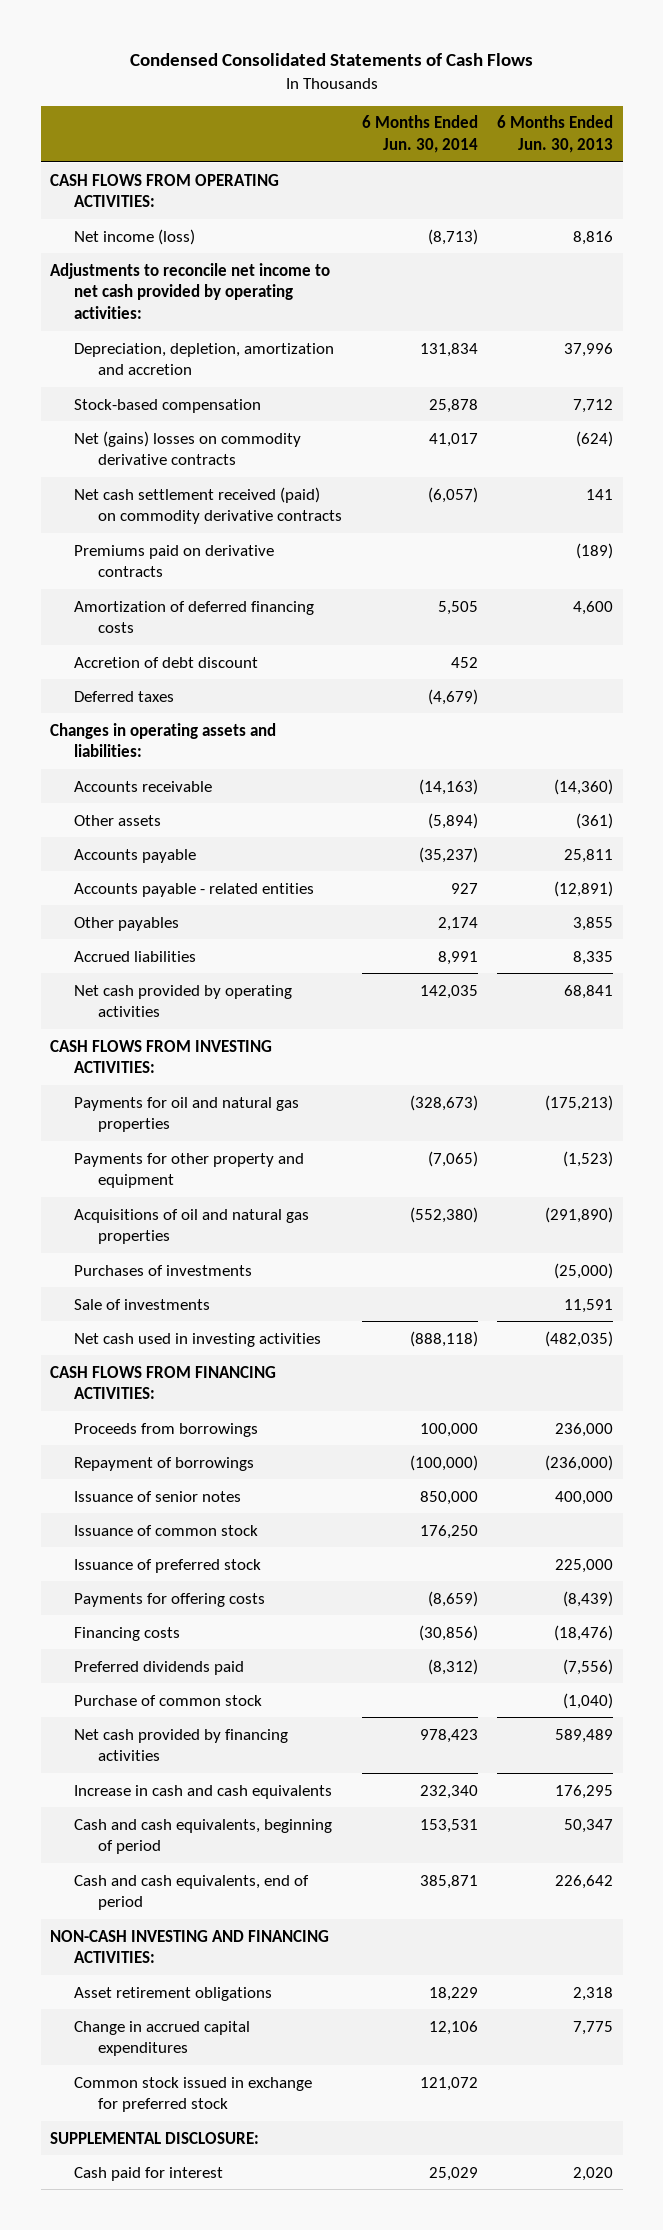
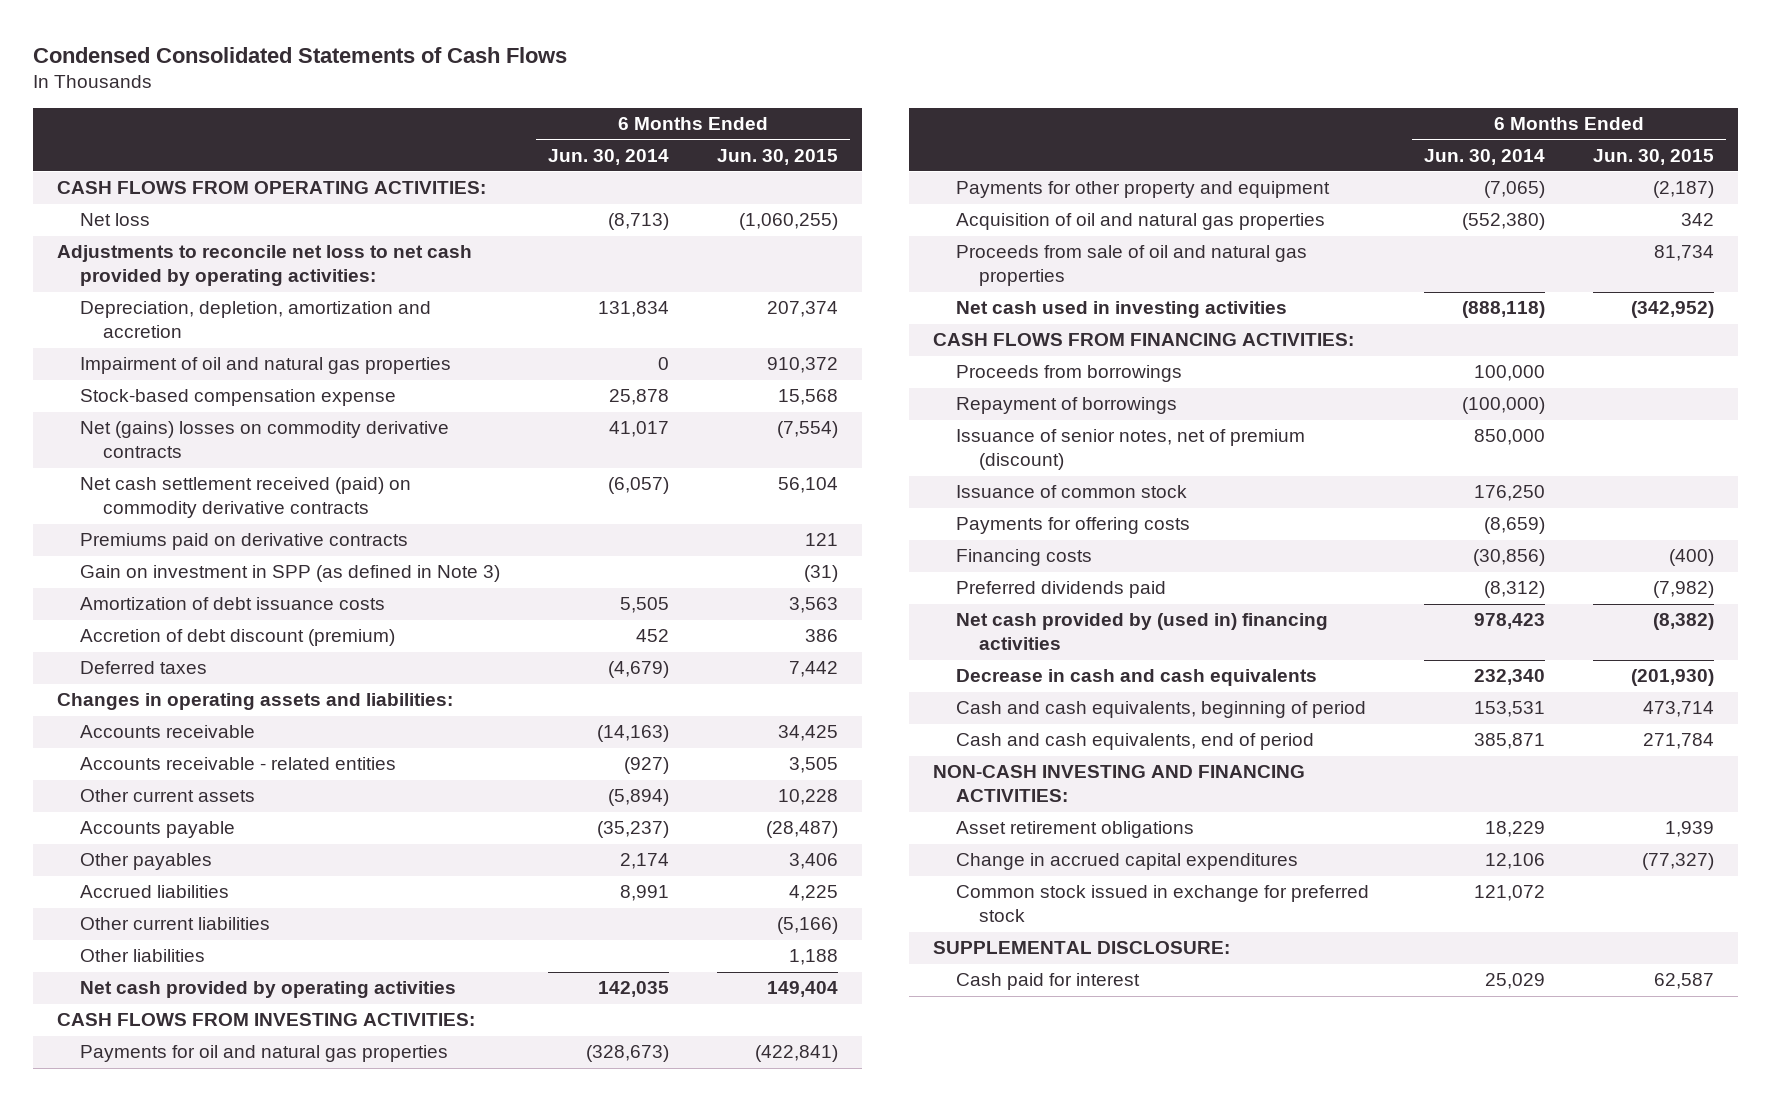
- | 6 Months Ended Jun. 30, 2014 | 6 Months Ended Jun. 30, 2013
+ | 6 Months Ended Jun. 30, 2014 | 6 Months Ended Jun. 30, 2015
- Net income (loss) | (8,713) | 8,816
- Adjustments to reconcile net income to net cash provided by operating activities:
+ Net loss | (8,713) | (1,060,255)
+ Adjustments to reconcile net loss to net cash provided by operating activities:
- Stock-based compensation | 25,878 | 7,712
+ Impairment of oil and natural gas properties | 0 | 910,372
+ Stock-based compensation expense | 25,878 | 15,568
- Amortization of deferred financing costs | 5,505 | 4,600
- Accretion of debt discount | 452 |
+ Gain on investment in SPP (as defined in Note 3) | | (31)
+ Amortization of debt issuance costs | 5,505 | 3,563
+ Accretion of debt discount (premium) | 452 | 386
- Other assets | (5,894) | (361)
+ Accounts receivable - related entities | (927) | 3,505
+ Other current assets | (5,894) | 10,228
- Accounts payable - related entities | 927 | (12,891)
+ Other current liabilities | | (5,166)
+ Other liabilities | | 1,188
- Acquisitions of oil and natural gas properties | (552,380) | (291,890)
- Purchases of investments | | (25,000)
- Sale of investments | | 11,591
+ Acquisition of oil and natural gas properties | (552,380) | 342
+ Proceeds from sale of oil and natural gas properties | | 81,734
- Issuance of senior notes | 850,000 | 400,000
+ Issuance of senior notes, net of premium (discount) | 850,000 |
- Issuance of preferred stock | | 225,000
- Purchase of common stock | | (1,040)
- Net cash provided by financing activities | 978,423 | 589,489
- Increase in cash and cash equivalents | 232,340 | 176,295
+ Net cash provided by (used in) financing activities | 978,423 | (8,382)
+ Decrease in cash and cash equivalents | 232,340 | (201,930)

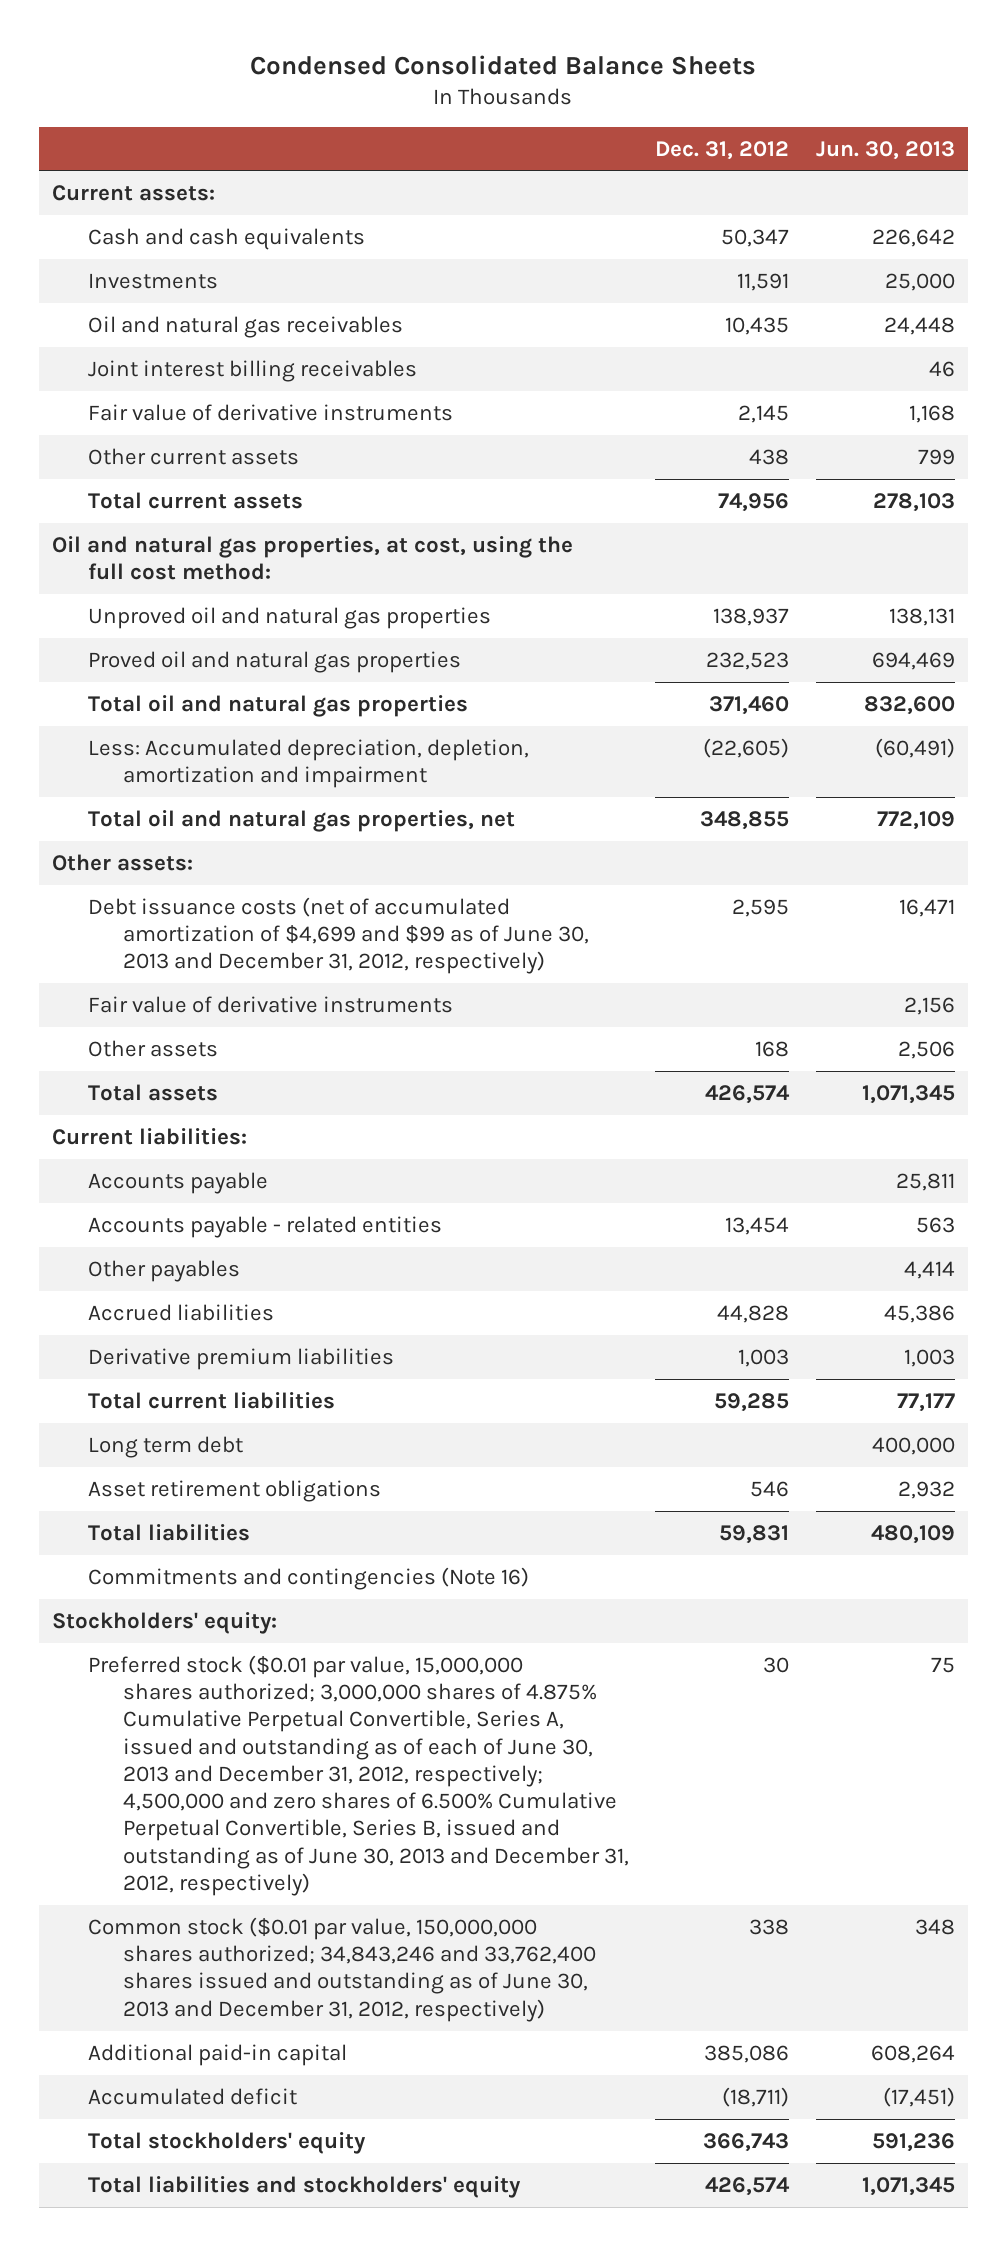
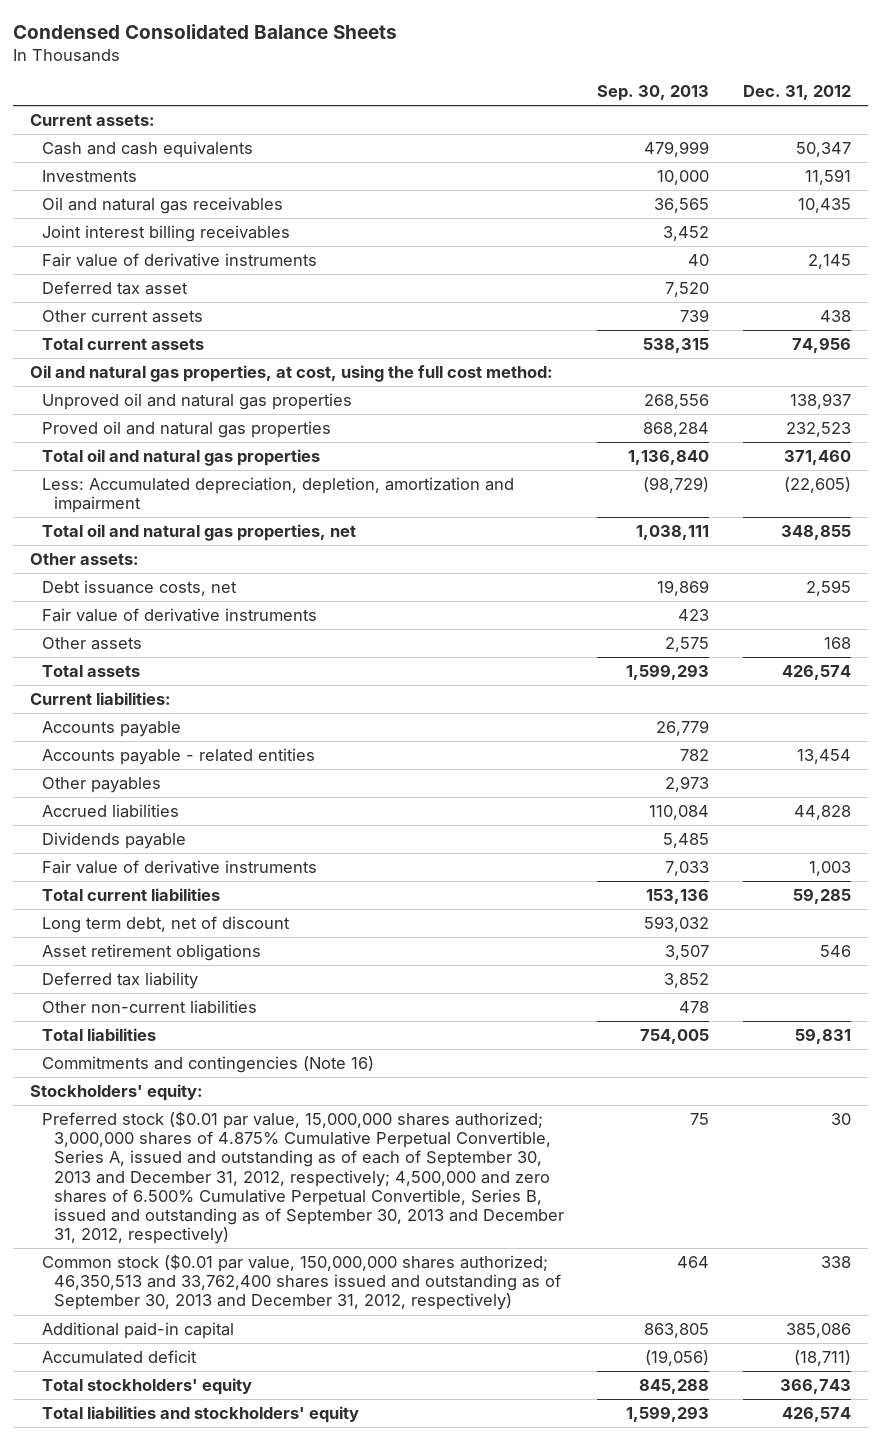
- | Dec. 31, 2012 | Jun. 30, 2013
+ | Sep. 30, 2013 | Dec. 31, 2012
+ Deferred tax asset | 7,520 |
- Debt issuance costs (net of accumulated amortization of $4,699 and $99 as of June 30, 2013 and December 31, 2012, respectively) | 2,595 | 16,471
+ Debt issuance costs, net | 19,869 | 2,595
- Derivative premium liabilities | 1,003 | 1,003
+ Dividends payable | 5,485 |
+ Fair value of derivative instruments | 7,033 | 1,003
- Long term debt | | 400,000
+ Long term debt, net of discount | 593,032 |
+ Deferred tax liability | 3,852 |
+ Other non-current liabilities | 478 |
- Preferred stock ($0.01 par value, 15,000,000 shares authorized; 3,000,000 shares of 4.875% Cumulative Perpetual Convertible, Series A, issued and outstanding as of each of June 30, 2013 and December 31, 2012, respectively; 4,500,000 and zero shares of 6.500% Cumulative Perpetual Convertible, Series B, issued and outstanding as of June 30, 2013 and December 31, 2012, respectively) | 30 | 75
- Common stock ($0.01 par value, 150,000,000 shares authorized; 34,843,246 and 33,762,400 shares issued and outstanding as of June 30, 2013 and December 31, 2012, respectively) | 338 | 348
+ Preferred stock ($0.01 par value, 15,000,000 shares authorized; 3,000,000 shares of 4.875% Cumulative Perpetual Convertible, Series A, issued and outstanding as of each of September 30, 2013 and December 31, 2012, respectively; 4,500,000 and zero shares of 6.500% Cumulative Perpetual Convertible, Series B, issued and outstanding as of September 30, 2013 and December 31, 2012, respectively) | 75 | 30
+ Common stock ($0.01 par value, 150,000,000 shares authorized; 46,350,513 and 33,762,400 shares issued and outstanding as of September 30, 2013 and December 31, 2012, respectively) | 464 | 338

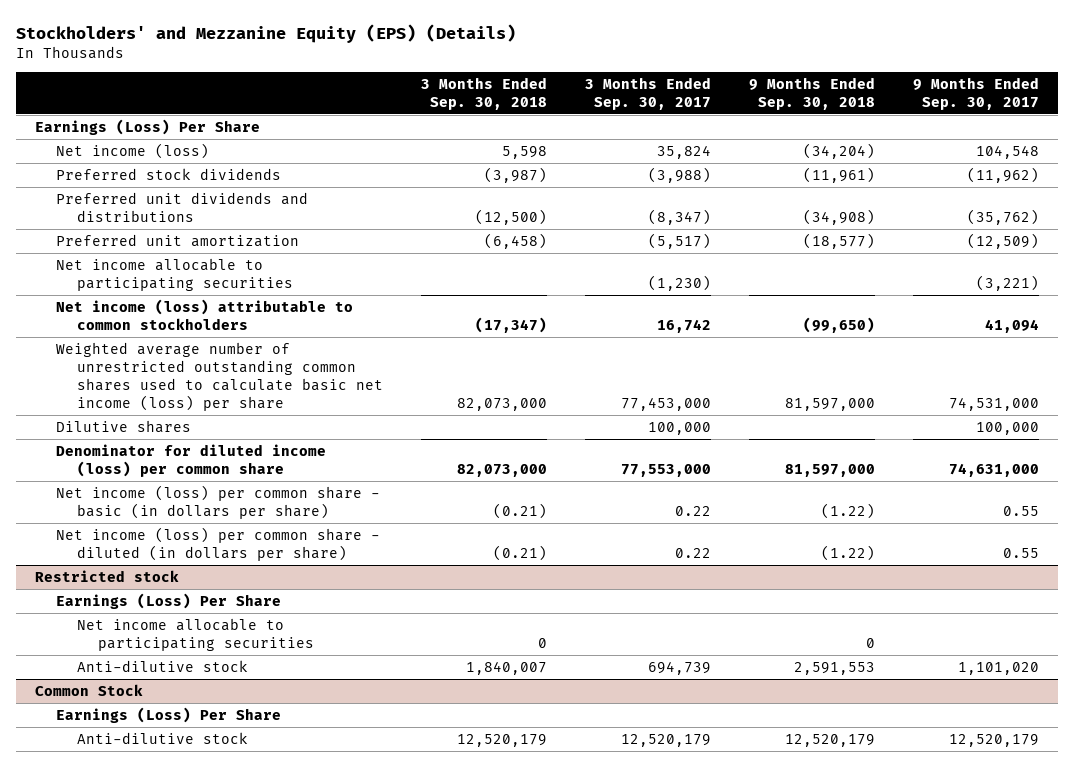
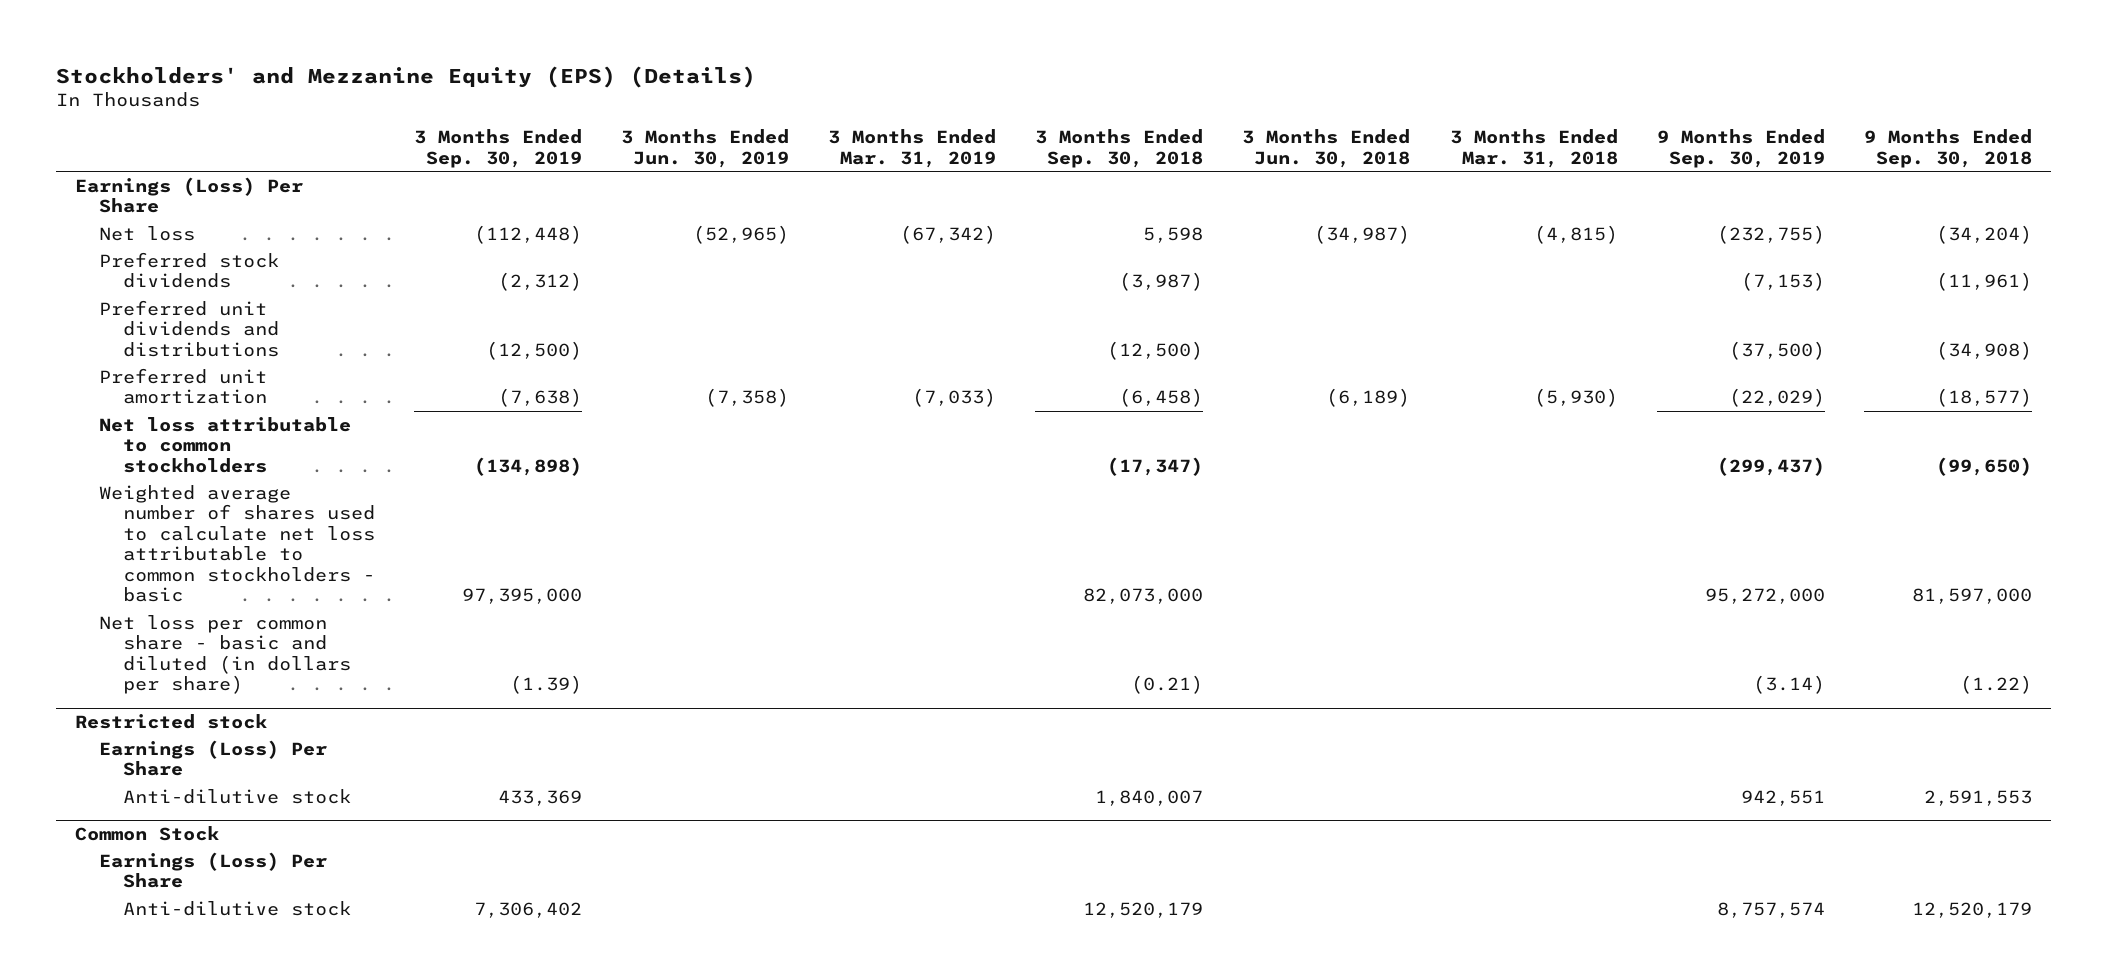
- | 3 Months Ended Sep. 30, 2018 | 3 Months Ended Sep. 30, 2017 | 9 Months Ended Sep. 30, 2018 | 9 Months Ended Sep. 30, 2017
+ | 3 Months Ended Sep. 30, 2019 | 3 Months Ended Jun. 30, 2019 | 3 Months Ended Mar. 31, 2019 | 3 Months Ended Sep. 30, 2018 | 3 Months Ended Jun. 30, 2018 | 3 Months Ended Mar. 31, 2018 | 9 Months Ended Sep. 30, 2019 | 9 Months Ended Sep. 30, 2018
- Net income (loss) | 5,598 | 35,824 | (34,204) | 104,548
+ Net loss | (112,448) | (52,965) | (67,342) | 5,598 | (34,987) | (4,815) | (232,755) | (34,204)
- Net income allocable to participating securities | | (1,230) | | (3,221)
- Net income (loss) attributable to common stockholders | (17,347) | 16,742 | (99,650) | 41,094
- Weighted average number of unrestricted outstanding common shares used to calculate basic net income (loss) per share | 82,073,000 | 77,453,000 | 81,597,000 | 74,531,000
- Dilutive shares | | 100,000 | | 100,000
- Denominator for diluted income (loss) per common share | 82,073,000 | 77,553,000 | 81,597,000 | 74,631,000
- Net income (loss) per common share - basic (in dollars per share) | (0.21) | 0.22 | (1.22) | 0.55
- Net income (loss) per common share - diluted (in dollars per share) | (0.21) | 0.22 | (1.22) | 0.55
+ Net loss attributable to common stockholders | (134,898) | | | (17,347) | | | (299,437) | (99,650)
+ Weighted average number of shares used to calculate net loss attributable to common stockholders - basic | 97,395,000 | | | 82,073,000 | | | 95,272,000 | 81,597,000
+ Net loss per common share - basic and diluted (in dollars per share) | (1.39) | | | (0.21) | | | (3.14) | (1.22)
@ Restricted stock
- Net income allocable to participating securities | 0 | | 0 |

